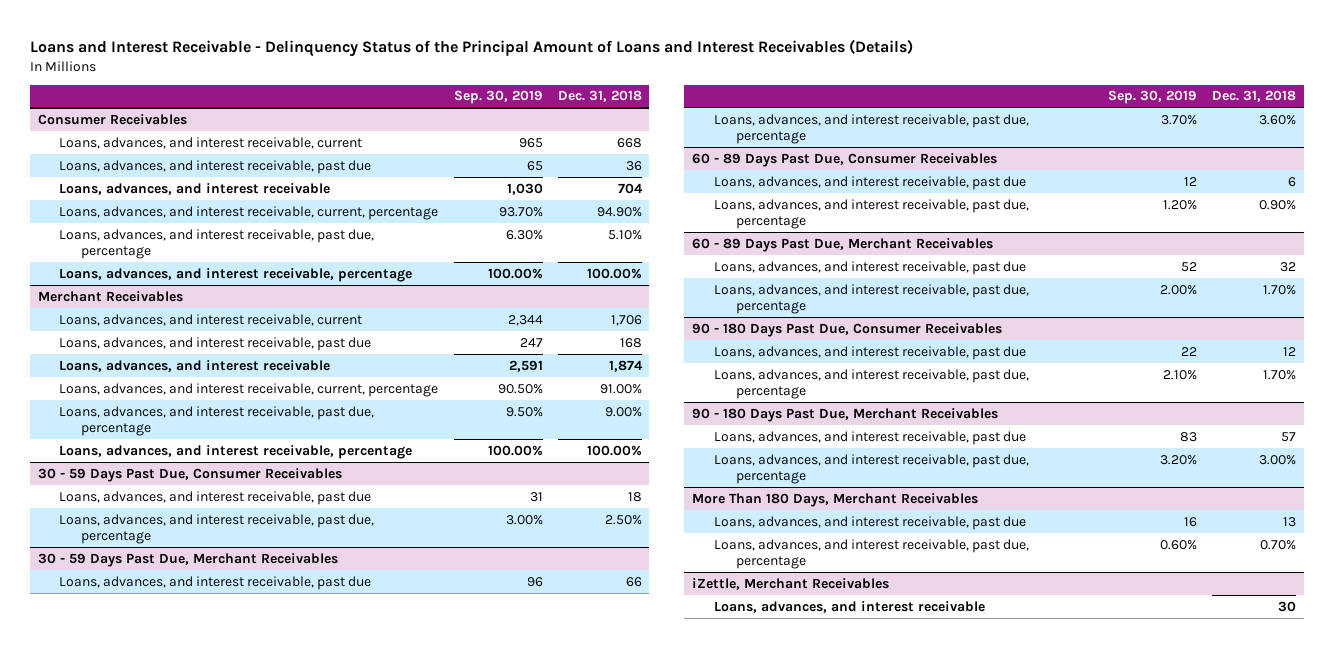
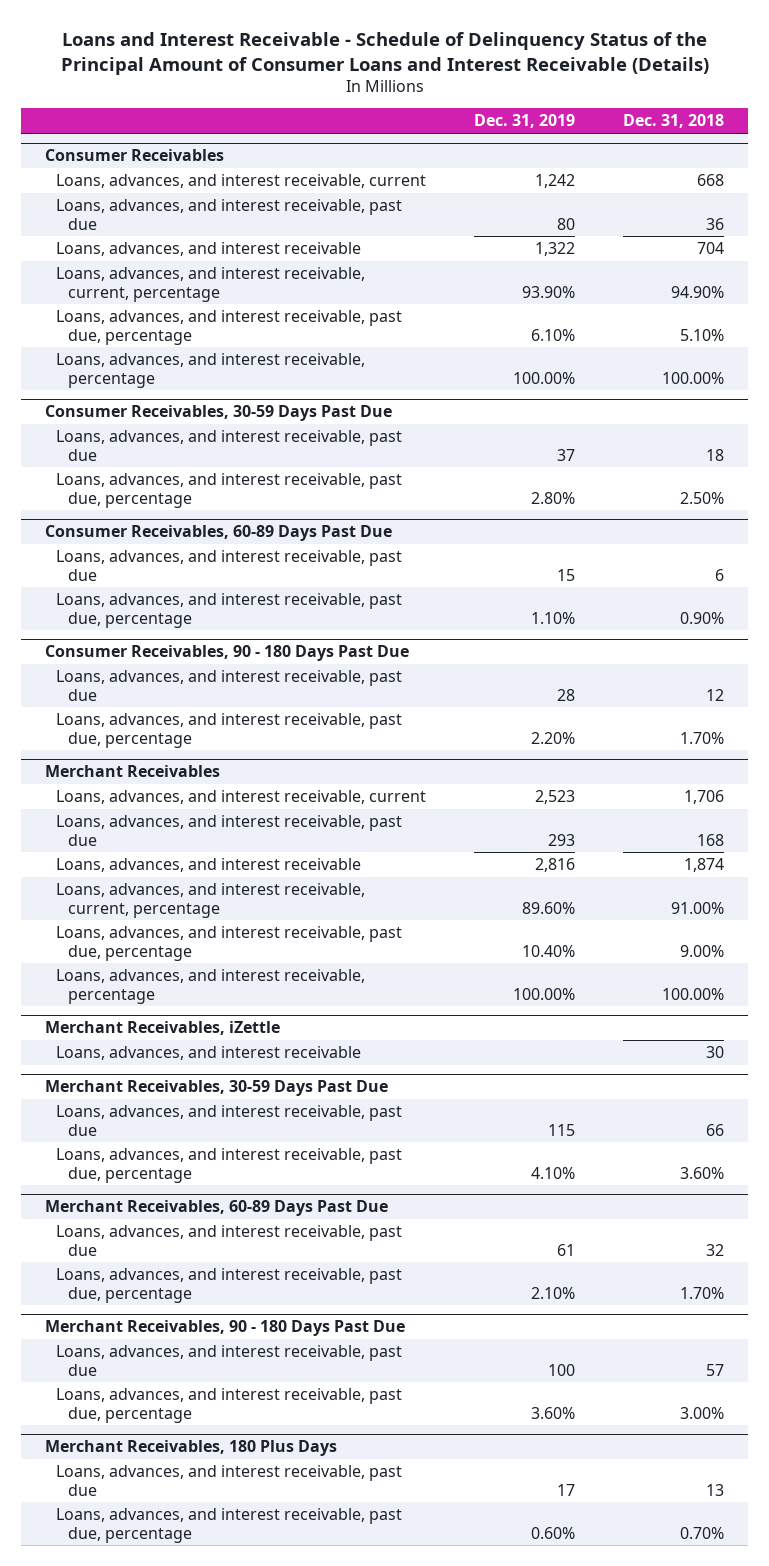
- Loans and Interest Receivable - Delinquency Status of the Principal Amount of Loans and Interest Receivables (Details)
+ Loans and Interest Receivable - Schedule of Delinquency Status of the Principal Amount of Consumer Loans and Interest Receivable (Details)
- | Sep. 30, 2019 | Dec. 31, 2018
+ | Dec. 31, 2019 | Dec. 31, 2018
+ Consumer Receivables, 30-59 Days Past Due
+ Loans, advances, and interest receivable, past due | 37 | 18
+ Loans, advances, and interest receivable, past due, percentage | 2.80% | 2.50%
+ Consumer Receivables, 60-89 Days Past Due
+ Loans, advances, and interest receivable, past due | 15 | 6
+ Loans, advances, and interest receivable, past due, percentage | 1.10% | 0.90%
+ Consumer Receivables, 90 - 180 Days Past Due
+ Loans, advances, and interest receivable, past due | 28 | 12
+ Loans, advances, and interest receivable, past due, percentage | 2.20% | 1.70%
- 30 - 59 Days Past Due, Consumer Receivables
- Loans, advances, and interest receivable, past due | 31 | 18
- Loans, advances, and interest receivable, past due, percentage | 3.00% | 2.50%
- 30 - 59 Days Past Due, Merchant Receivables
+ Merchant Receivables, iZettle
+ Loans, advances, and interest receivable | | 30
+ Merchant Receivables, 30-59 Days Past Due
- 60 - 89 Days Past Due, Consumer Receivables
- Loans, advances, and interest receivable, past due | 12 | 6
- Loans, advances, and interest receivable, past due, percentage | 1.20% | 0.90%
- 60 - 89 Days Past Due, Merchant Receivables
+ Merchant Receivables, 60-89 Days Past Due
- 90 - 180 Days Past Due, Consumer Receivables
- Loans, advances, and interest receivable, past due | 22 | 12
- Loans, advances, and interest receivable, past due, percentage | 2.10% | 1.70%
- 90 - 180 Days Past Due, Merchant Receivables
+ Merchant Receivables, 90 - 180 Days Past Due
- More Than 180 Days, Merchant Receivables
+ Merchant Receivables, 180 Plus Days
- iZettle, Merchant Receivables
- Loans, advances, and interest receivable | | 30

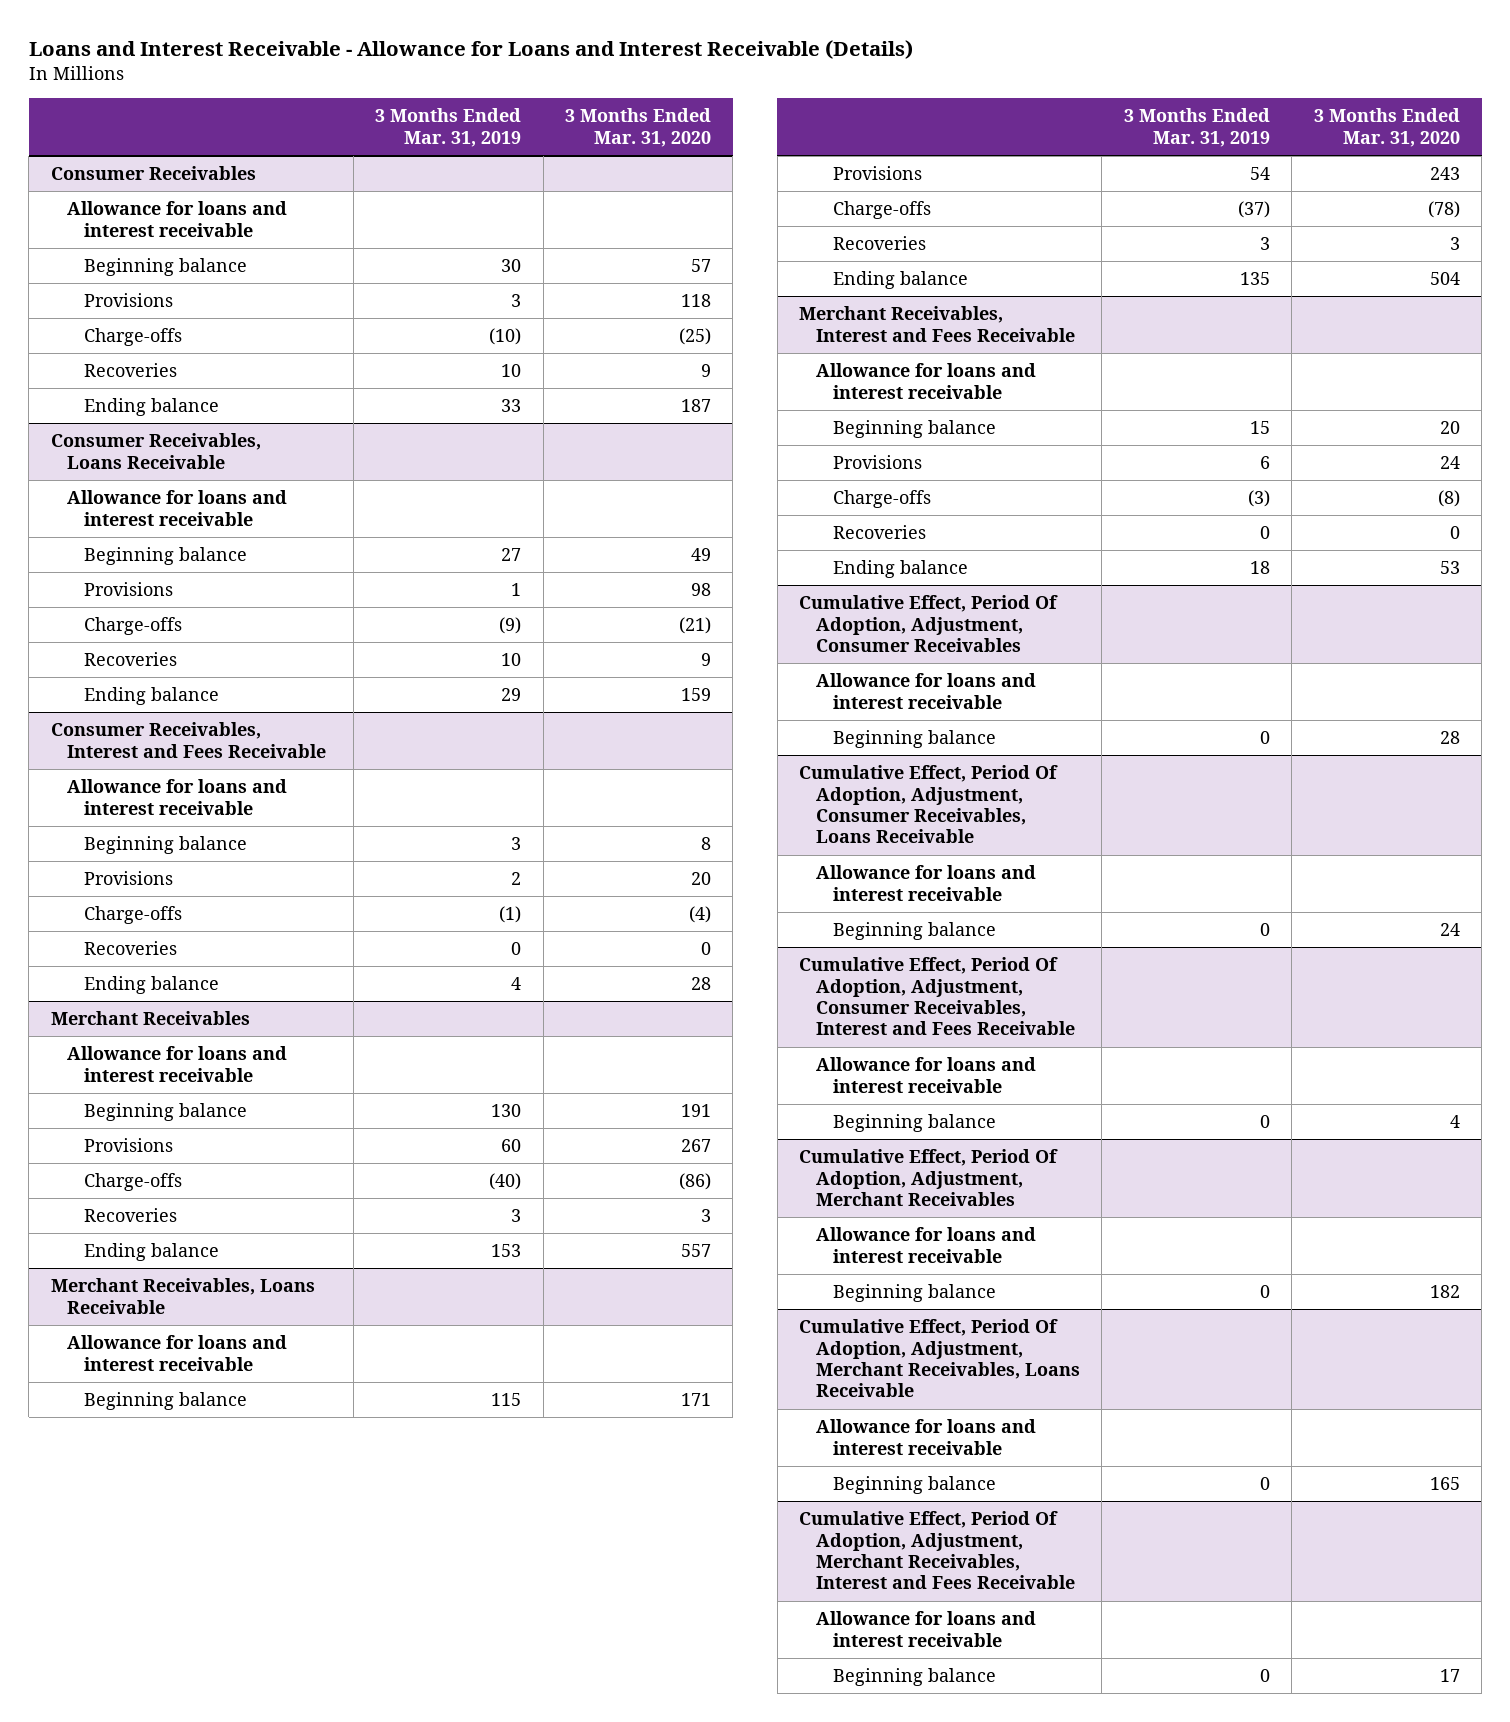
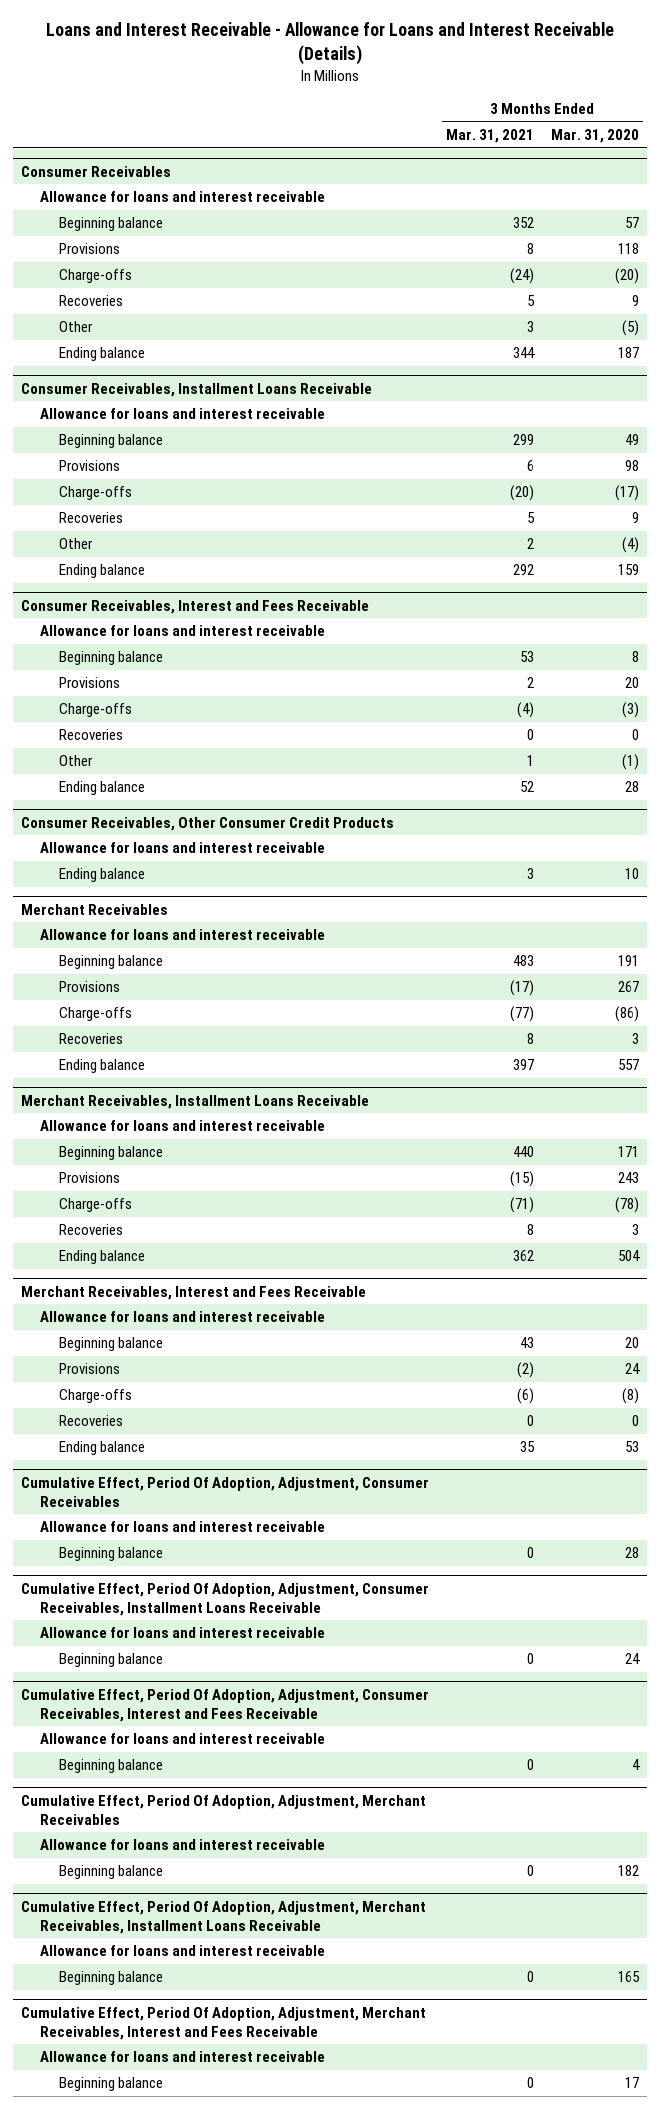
- | 3 Months Ended Mar. 31, 2019 | 3 Months Ended Mar. 31, 2020
+ | 3 Months Ended Mar. 31, 2021 | 3 Months Ended Mar. 31, 2020
@ Consumer Receivables
- Charge-offs | (10) | (25)
+ Charge-offs | (24) | (20)
+ Other | 3 | (5)
- Consumer Receivables, Loans Receivable
+ Consumer Receivables, Installment Loans Receivable
- Charge-offs | (9) | (21)
+ Charge-offs | (20) | (17)
+ Other | 2 | (4)
@ Consumer Receivables, Interest and Fees Receivable
- Charge-offs | (1) | (4)
+ Charge-offs | (4) | (3)
+ Other | 1 | (1)
+ Consumer Receivables, Other Consumer Credit Products
+ Allowance for loans and interest receivable
+ Ending balance | 3 | 10
- Merchant Receivables, Loans Receivable
+ Merchant Receivables, Installment Loans Receivable
- Cumulative Effect, Period Of Adoption, Adjustment, Consumer Receivables, Loans Receivable
+ Cumulative Effect, Period Of Adoption, Adjustment, Consumer Receivables, Installment Loans Receivable
- Cumulative Effect, Period Of Adoption, Adjustment, Merchant Receivables, Loans Receivable
+ Cumulative Effect, Period Of Adoption, Adjustment, Merchant Receivables, Installment Loans Receivable

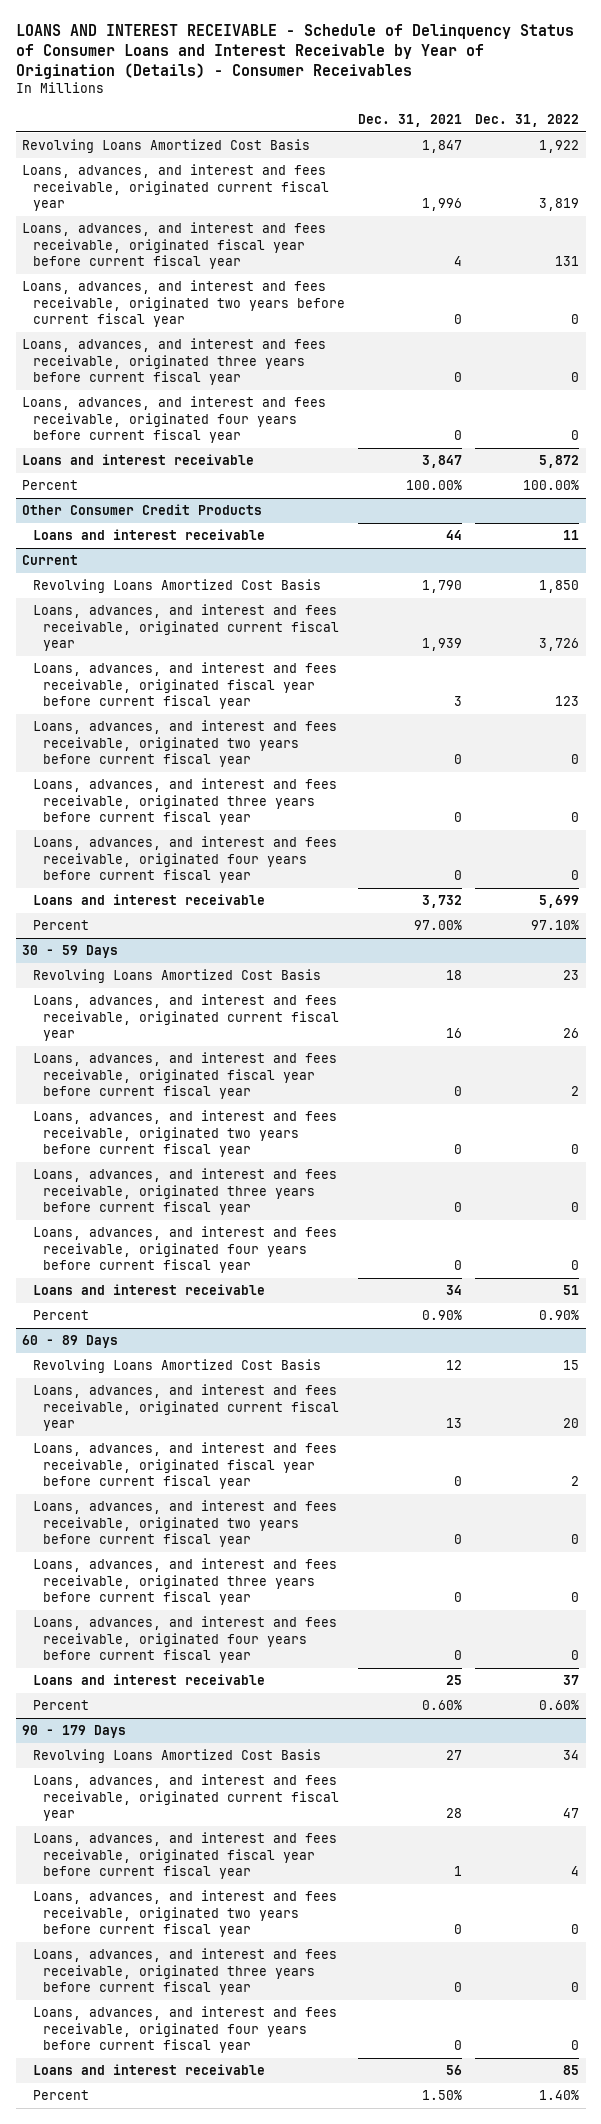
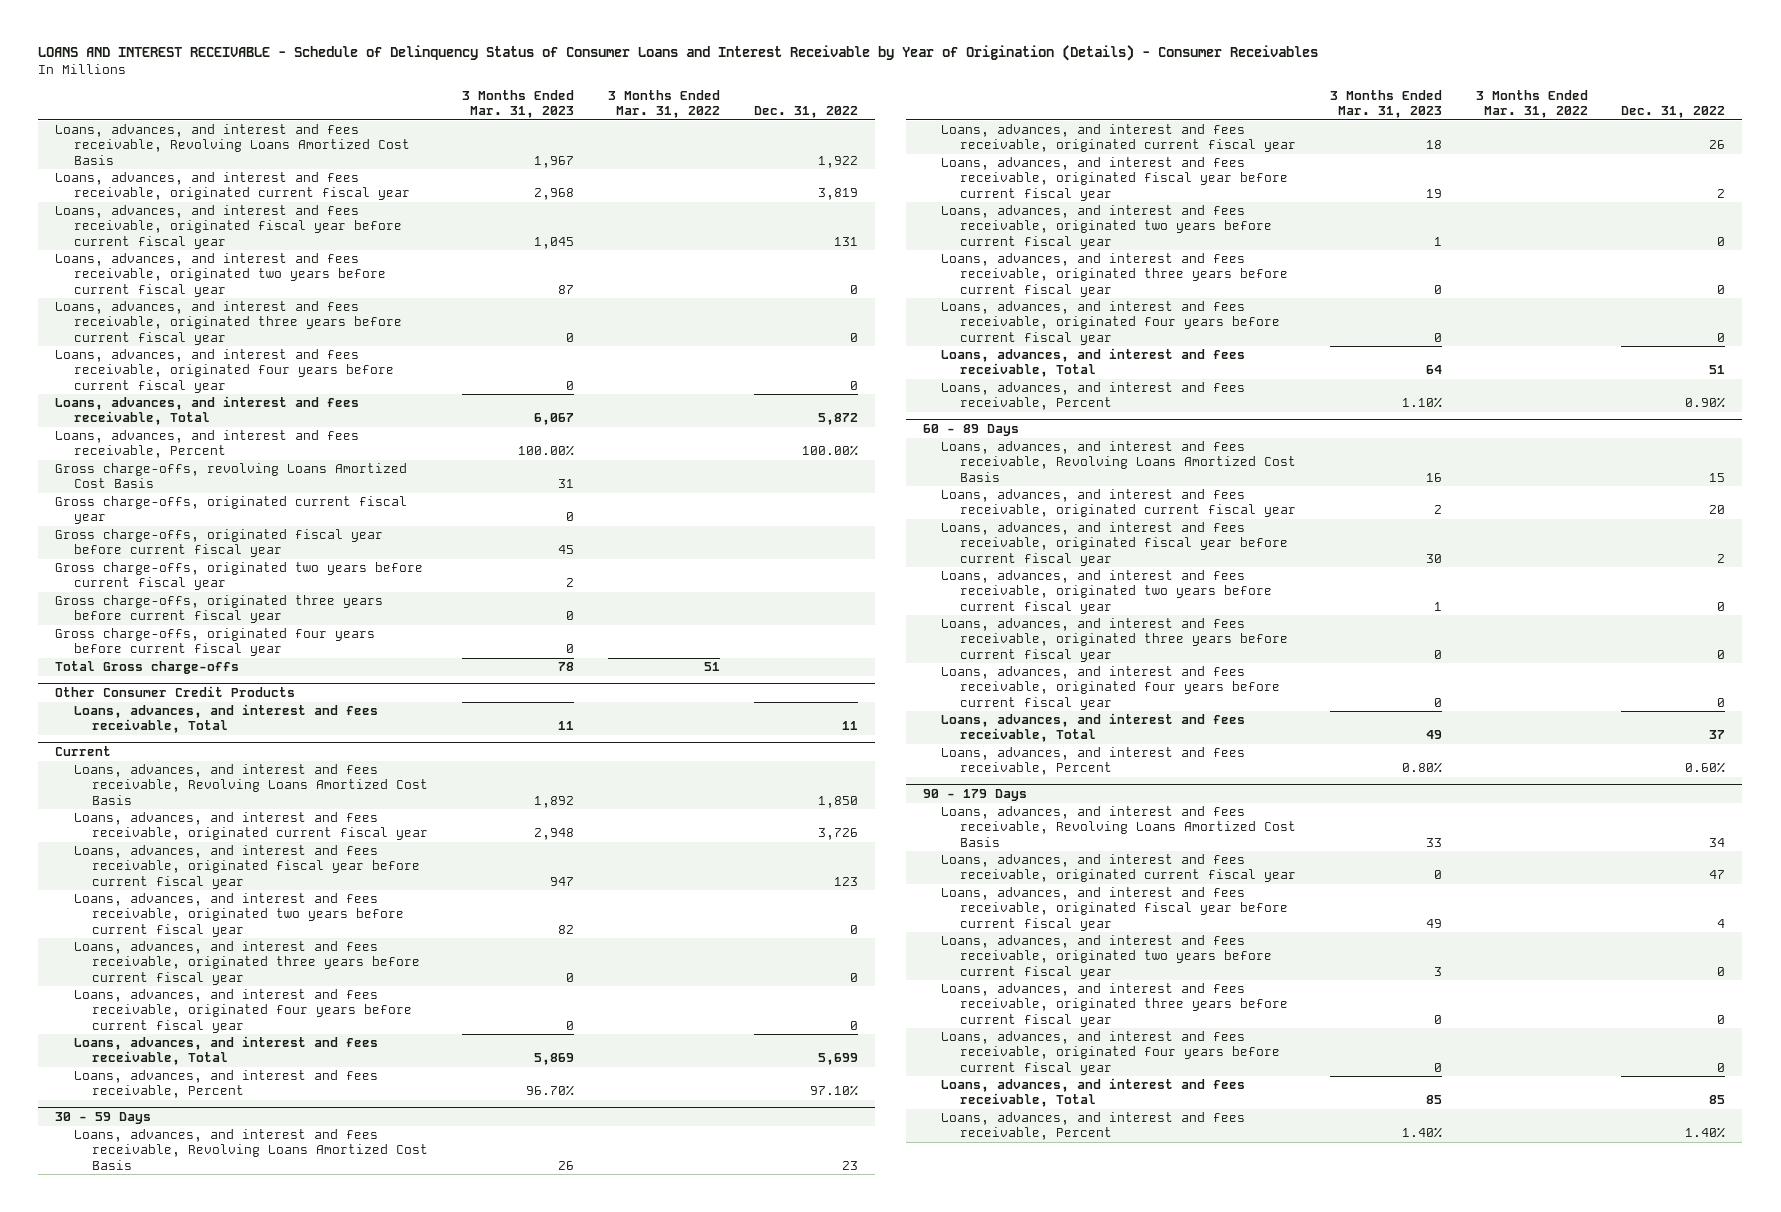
- | Dec. 31, 2021 | Dec. 31, 2022
+ | 3 Months Ended Mar. 31, 2023 | 3 Months Ended Mar. 31, 2022 | Dec. 31, 2022
- Revolving Loans Amortized Cost Basis | 1,847 | 1,922
+ Loans, advances, and interest and fees receivable, Revolving Loans Amortized Cost Basis | 1,967 | | 1,922
- Loans and interest receivable | 3,847 | 5,872
- Percent | 100.00% | 100.00%
+ Loans, advances, and interest and fees receivable, Total | 6,067 | | 5,872
+ Loans, advances, and interest and fees receivable, Percent | 100.00% | | 100.00%
+ Gross charge-offs, revolving Loans Amortized Cost Basis | 31 | |
+ Gross charge-offs, originated current fiscal year | 0 | |
+ Gross charge-offs, originated fiscal year before current fiscal year | 45 | |
+ Gross charge-offs, originated two years before current fiscal year | 2 | |
+ Gross charge-offs, originated three years before current fiscal year | 0 | |
+ Gross charge-offs, originated four years before current fiscal year | 0 | |
+ Total Gross charge-offs | 78 | 51 |
@ Other Consumer Credit Products
- Loans and interest receivable | 44 | 11
+ Loans, advances, and interest and fees receivable, Total | 11 | | 11
@ Current
- Revolving Loans Amortized Cost Basis | 1,790 | 1,850
+ Loans, advances, and interest and fees receivable, Revolving Loans Amortized Cost Basis | 1,892 | | 1,850
- Loans and interest receivable | 3,732 | 5,699
- Percent | 97.00% | 97.10%
+ Loans, advances, and interest and fees receivable, Total | 5,869 | | 5,699
+ Loans, advances, and interest and fees receivable, Percent | 96.70% | | 97.10%
@ 30 - 59 Days
- Revolving Loans Amortized Cost Basis | 18 | 23
+ Loans, advances, and interest and fees receivable, Revolving Loans Amortized Cost Basis | 26 | | 23
- Loans and interest receivable | 34 | 51
- Percent | 0.90% | 0.90%
+ Loans, advances, and interest and fees receivable, Total | 64 | | 51
+ Loans, advances, and interest and fees receivable, Percent | 1.10% | | 0.90%
@ 60 - 89 Days
- Revolving Loans Amortized Cost Basis | 12 | 15
+ Loans, advances, and interest and fees receivable, Revolving Loans Amortized Cost Basis | 16 | | 15
- Loans and interest receivable | 25 | 37
- Percent | 0.60% | 0.60%
+ Loans, advances, and interest and fees receivable, Total | 49 | | 37
+ Loans, advances, and interest and fees receivable, Percent | 0.80% | | 0.60%
@ 90 - 179 Days
- Revolving Loans Amortized Cost Basis | 27 | 34
+ Loans, advances, and interest and fees receivable, Revolving Loans Amortized Cost Basis | 33 | | 34
- Loans and interest receivable | 56 | 85
- Percent | 1.50% | 1.40%
+ Loans, advances, and interest and fees receivable, Total | 85 | | 85
+ Loans, advances, and interest and fees receivable, Percent | 1.40% | | 1.40%

